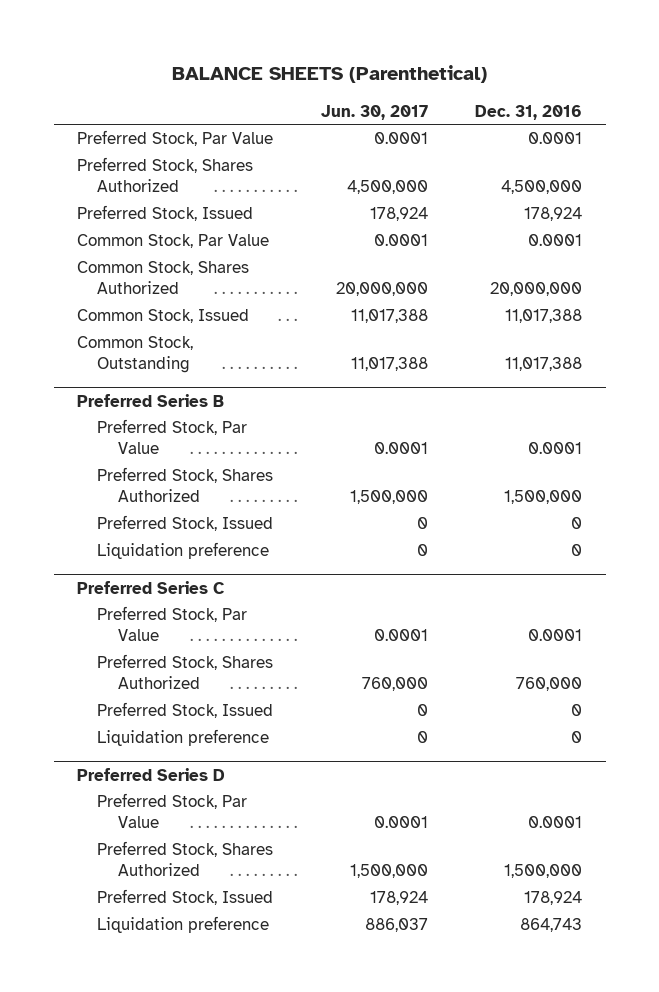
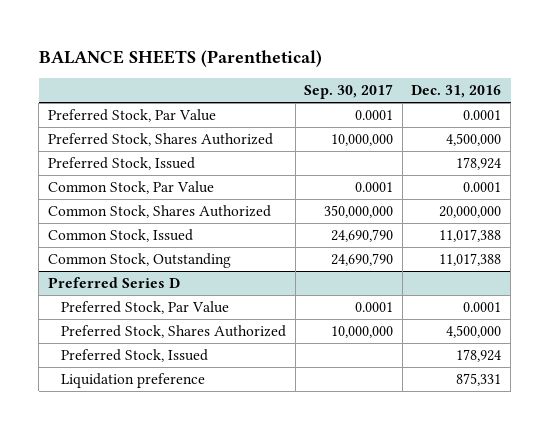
- | Jun. 30, 2017 | Dec. 31, 2016
+ | Sep. 30, 2017 | Dec. 31, 2016
- Preferred Series B
- Preferred Stock, Par Value | 0.0001 | 0.0001
- Preferred Stock, Shares Authorized | 1,500,000 | 1,500,000
- Preferred Stock, Issued | 0 | 0
- Liquidation preference | 0 | 0
- Preferred Series C
- Preferred Stock, Par Value | 0.0001 | 0.0001
- Preferred Stock, Shares Authorized | 760,000 | 760,000
- Preferred Stock, Issued | 0 | 0
- Liquidation preference | 0 | 0
@ Preferred Series D
- Preferred Stock, Shares Authorized | 1,500,000 | 1,500,000
+ Preferred Stock, Shares Authorized | 10,000,000 | 4,500,000
- Liquidation preference | 886,037 | 864,743
+ Liquidation preference | | 875,331

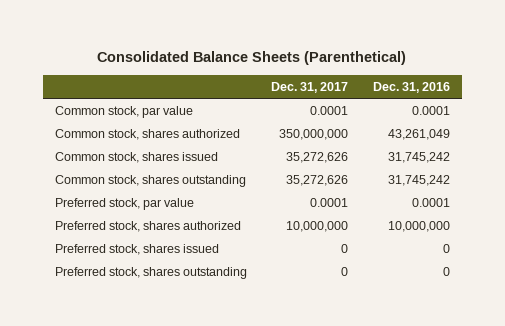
- BALANCE SHEETS (Parenthetical)
+ Consolidated Balance Sheets (Parenthetical)
- | Sep. 30, 2017 | Dec. 31, 2016
+ | Dec. 31, 2017 | Dec. 31, 2016
- Preferred Stock, Par Value | 0.0001 | 0.0001
- Preferred Stock, Shares Authorized | 10,000,000 | 4,500,000
- Preferred Stock, Issued | | 178,924
- Common Stock, Par Value | 0.0001 | 0.0001
- Common Stock, Shares Authorized | 350,000,000 | 20,000,000
- Common Stock, Issued | 24,690,790 | 11,017,388
- Common Stock, Outstanding | 24,690,790 | 11,017,388
- Preferred Series D
- Preferred Stock, Par Value | 0.0001 | 0.0001
- Preferred Stock, Shares Authorized | 10,000,000 | 4,500,000
- Preferred Stock, Issued | | 178,924
- Liquidation preference | | 875,331
+ Common stock, par value | 0.0001 | 0.0001
+ Common stock, shares authorized | 350,000,000 | 43,261,049
+ Common stock, shares issued | 35,272,626 | 31,745,242
+ Common stock, shares outstanding | 35,272,626 | 31,745,242
+ Preferred stock, par value | 0.0001 | 0.0001
+ Preferred stock, shares authorized | 10,000,000 | 10,000,000
+ Preferred stock, shares issued | 0 | 0
+ Preferred stock, shares outstanding | 0 | 0

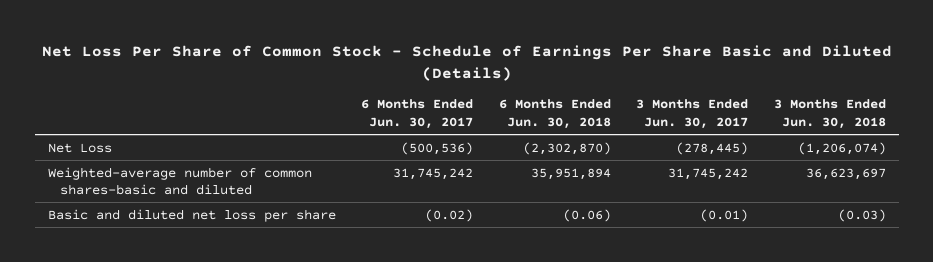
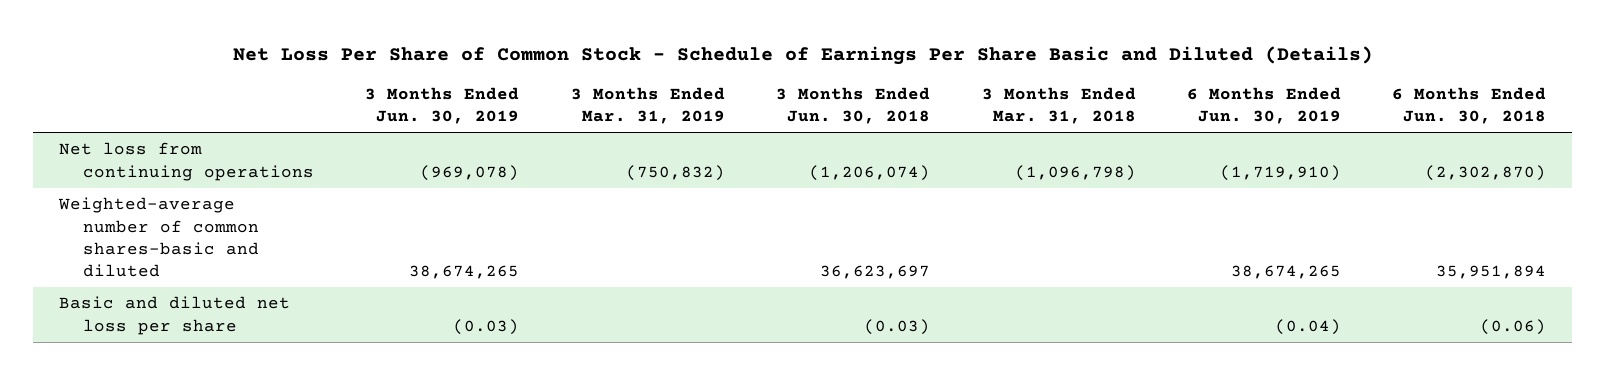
- | 6 Months Ended Jun. 30, 2017 | 6 Months Ended Jun. 30, 2018 | 3 Months Ended Jun. 30, 2017 | 3 Months Ended Jun. 30, 2018
+ | 3 Months Ended Jun. 30, 2019 | 3 Months Ended Mar. 31, 2019 | 3 Months Ended Jun. 30, 2018 | 3 Months Ended Mar. 31, 2018 | 6 Months Ended Jun. 30, 2019 | 6 Months Ended Jun. 30, 2018
- Net Loss | (500,536) | (2,302,870) | (278,445) | (1,206,074)
+ Net loss from continuing operations | (969,078) | (750,832) | (1,206,074) | (1,096,798) | (1,719,910) | (2,302,870)

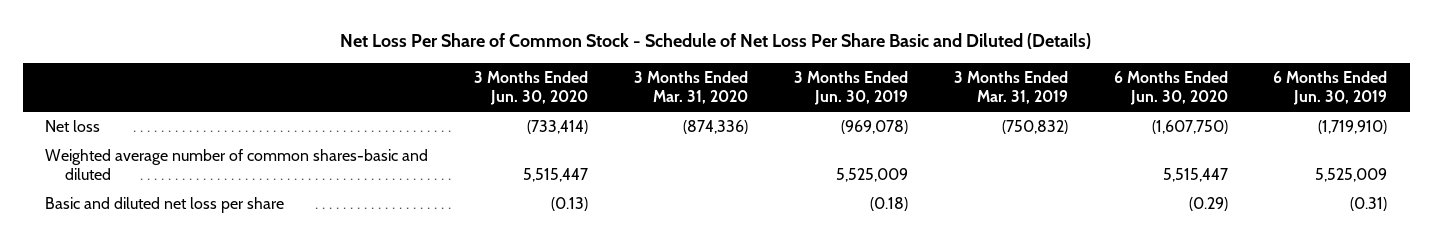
- Net Loss Per Share of Common Stock - Schedule of Earnings Per Share Basic and Diluted (Details)
+ Net Loss Per Share of Common Stock - Schedule of Net Loss Per Share Basic and Diluted (Details)
- | 3 Months Ended Jun. 30, 2019 | 3 Months Ended Mar. 31, 2019 | 3 Months Ended Jun. 30, 2018 | 3 Months Ended Mar. 31, 2018 | 6 Months Ended Jun. 30, 2019 | 6 Months Ended Jun. 30, 2018
+ | 3 Months Ended Jun. 30, 2020 | 3 Months Ended Mar. 31, 2020 | 3 Months Ended Jun. 30, 2019 | 3 Months Ended Mar. 31, 2019 | 6 Months Ended Jun. 30, 2020 | 6 Months Ended Jun. 30, 2019
- Net loss from continuing operations | (969,078) | (750,832) | (1,206,074) | (1,096,798) | (1,719,910) | (2,302,870)
- Weighted-average number of common shares-basic and diluted | 38,674,265 | | 36,623,697 | | 38,674,265 | 35,951,894
- Basic and diluted net loss per share | (0.03) | | (0.03) | | (0.04) | (0.06)
+ Net loss | (733,414) | (874,336) | (969,078) | (750,832) | (1,607,750) | (1,719,910)
+ Weighted average number of common shares-basic and diluted | 5,515,447 | | 5,525,009 | | 5,515,447 | 5,525,009
+ Basic and diluted net loss per share | (0.13) | | (0.18) | | (0.29) | (0.31)

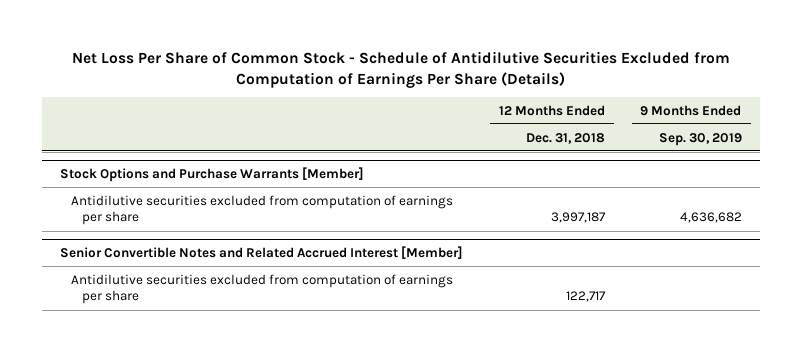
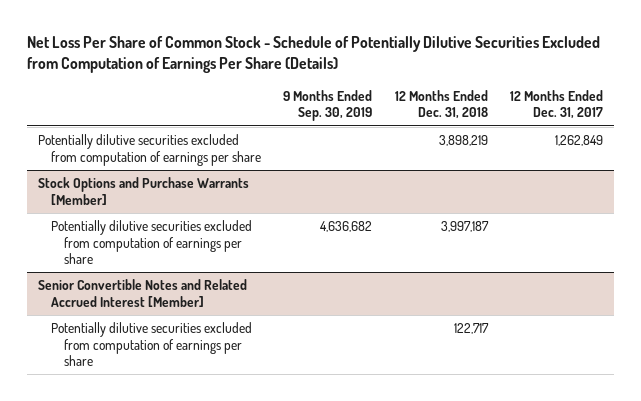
- Net Loss Per Share of Common Stock - Schedule of Antidilutive Securities Excluded from Computation of Earnings Per Share (Details)
+ Net Loss Per Share of Common Stock - Schedule of Potentially Dilutive Securities Excluded from Computation of Earnings Per Share (Details)
- | 12 Months Ended Dec. 31, 2018 | 9 Months Ended Sep. 30, 2019
+ | 9 Months Ended Sep. 30, 2019 | 12 Months Ended Dec. 31, 2018 | 12 Months Ended Dec. 31, 2017
+ Potentially dilutive securities excluded from computation of earnings per share | | 3,898,219 | 1,262,849
@ Stock Options and Purchase Warrants [Member]
- Antidilutive securities excluded from computation of earnings per share | 3,997,187 | 4,636,682
+ Potentially dilutive securities excluded from computation of earnings per share | 4,636,682 | 3,997,187 |
@ Senior Convertible Notes and Related Accrued Interest [Member]
- Antidilutive securities excluded from computation of earnings per share | 122,717 |
+ Potentially dilutive securities excluded from computation of earnings per share | | 122,717 |

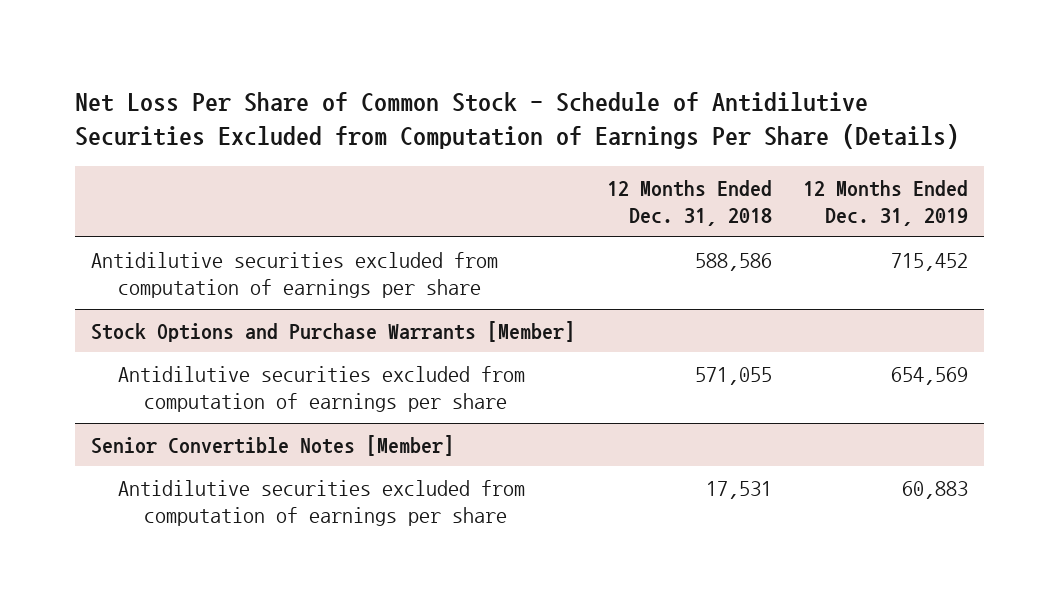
- Net Loss Per Share of Common Stock - Schedule of Potentially Dilutive Securities Excluded from Computation of Earnings Per Share (Details)
+ Net Loss Per Share of Common Stock - Schedule of Antidilutive Securities Excluded from Computation of Earnings Per Share (Details)
- | 9 Months Ended Sep. 30, 2019 | 12 Months Ended Dec. 31, 2018 | 12 Months Ended Dec. 31, 2017
+ | 12 Months Ended Dec. 31, 2018 | 12 Months Ended Dec. 31, 2019
- Potentially dilutive securities excluded from computation of earnings per share | | 3,898,219 | 1,262,849
+ Antidilutive securities excluded from computation of earnings per share | 588,586 | 715,452
@ Stock Options and Purchase Warrants [Member]
- Potentially dilutive securities excluded from computation of earnings per share | 4,636,682 | 3,997,187 |
- Senior Convertible Notes and Related Accrued Interest [Member]
- Potentially dilutive securities excluded from computation of earnings per share | | 122,717 |
@ Stock Options and Purchase Warrants [Member]
+ Antidilutive securities excluded from computation of earnings per share | 571,055 | 654,569
+ Senior Convertible Notes [Member]
+ Antidilutive securities excluded from computation of earnings per share | 17,531 | 60,883

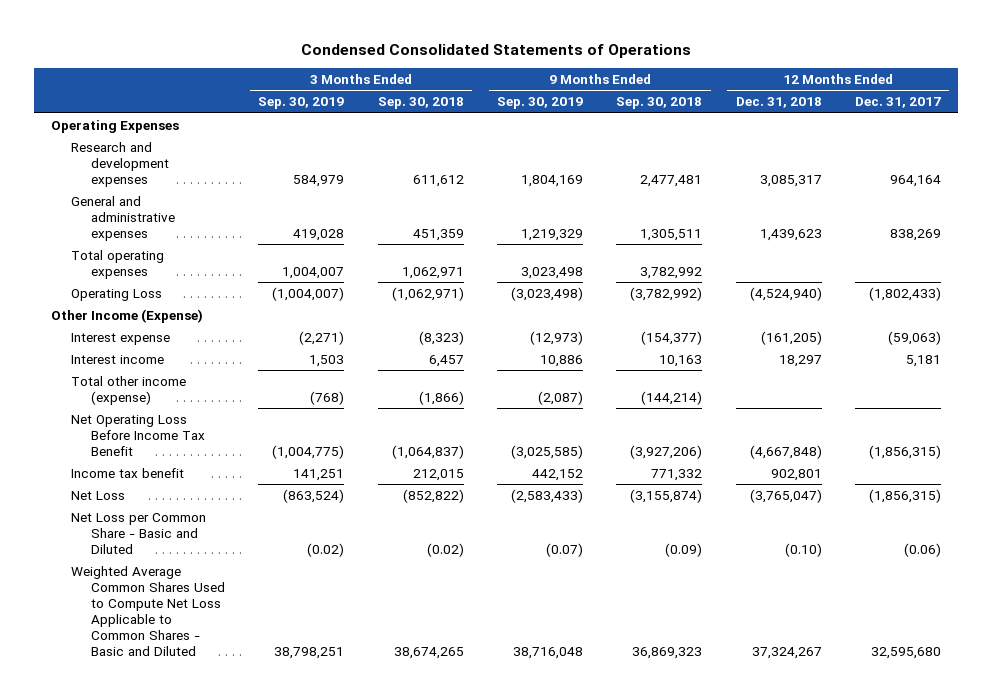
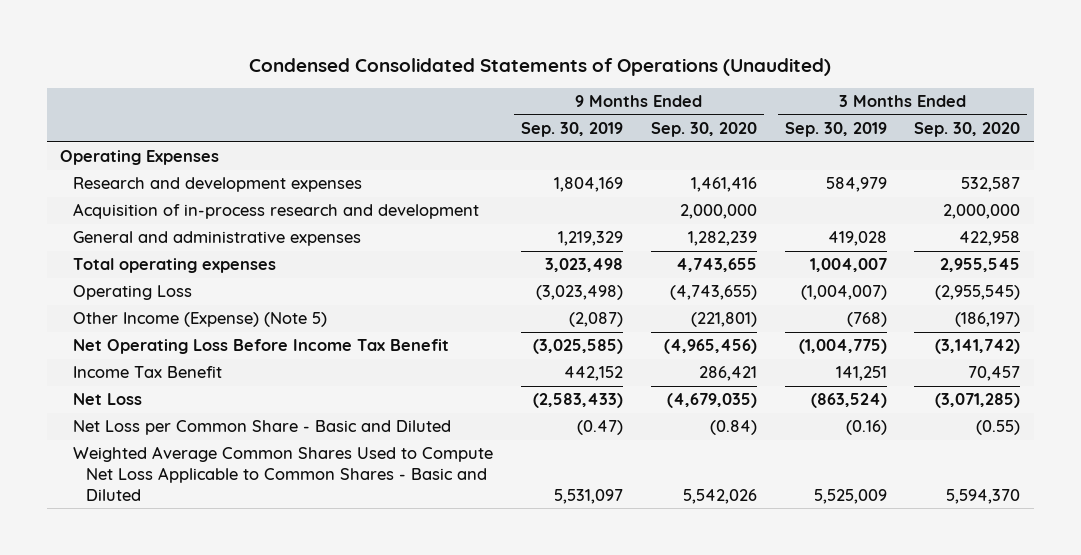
- Condensed Consolidated Statements of Operations
+ Condensed Consolidated Statements of Operations (Unaudited)
- | 3 Months Ended Sep. 30, 2019 | 3 Months Ended Sep. 30, 2018 | 9 Months Ended Sep. 30, 2019 | 9 Months Ended Sep. 30, 2018 | 12 Months Ended Dec. 31, 2018 | 12 Months Ended Dec. 31, 2017
+ | 9 Months Ended Sep. 30, 2019 | 9 Months Ended Sep. 30, 2020 | 3 Months Ended Sep. 30, 2019 | 3 Months Ended Sep. 30, 2020
+ Acquisition of in-process research and development | | 2,000,000 | | 2,000,000
- Other Income (Expense)
- Interest expense | (2,271) | (8,323) | (12,973) | (154,377) | (161,205) | (59,063)
- Interest income | 1,503 | 6,457 | 10,886 | 10,163 | 18,297 | 5,181
- Total other income (expense) | (768) | (1,866) | (2,087) | (144,214) | |
+ Other Income (Expense) (Note 5) | (2,087) | (221,801) | (768) | (186,197)
- Income tax benefit | 141,251 | 212,015 | 442,152 | 771,332 | 902,801 |
+ Income Tax Benefit | 442,152 | 286,421 | 141,251 | 70,457
- Net Loss per Common Share - Basic and Diluted | (0.02) | (0.02) | (0.07) | (0.09) | (0.10) | (0.06)
- Weighted Average Common Shares Used to Compute Net Loss Applicable to Common Shares - Basic and Diluted | 38,798,251 | 38,674,265 | 38,716,048 | 36,869,323 | 37,324,267 | 32,595,680
+ Net Loss per Common Share - Basic and Diluted | (0.47) | (0.84) | (0.16) | (0.55)
+ Weighted Average Common Shares Used to Compute Net Loss Applicable to Common Shares - Basic and Diluted | 5,531,097 | 5,542,026 | 5,525,009 | 5,594,370

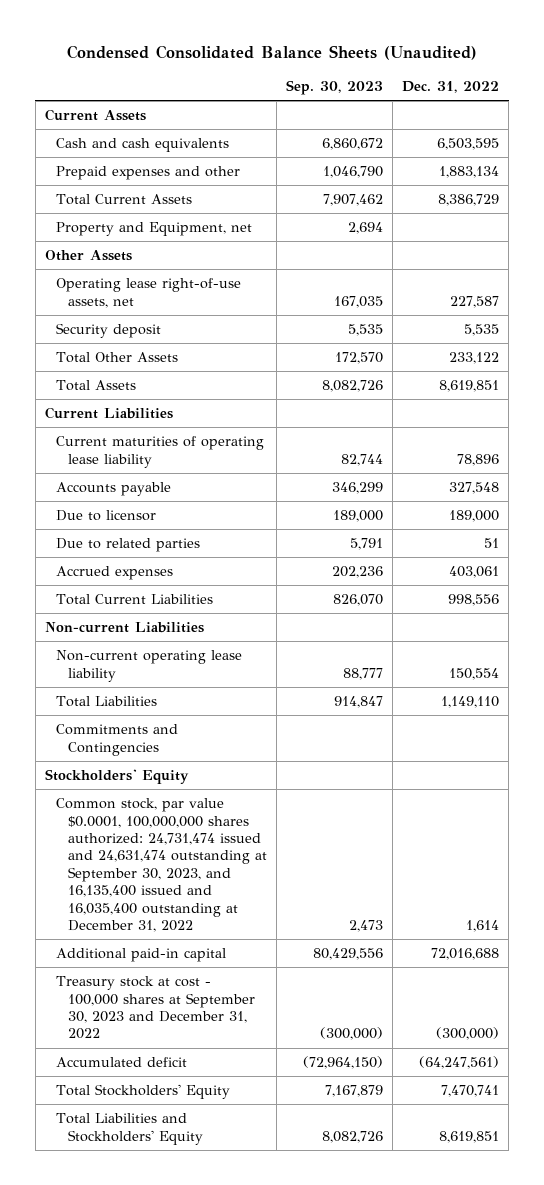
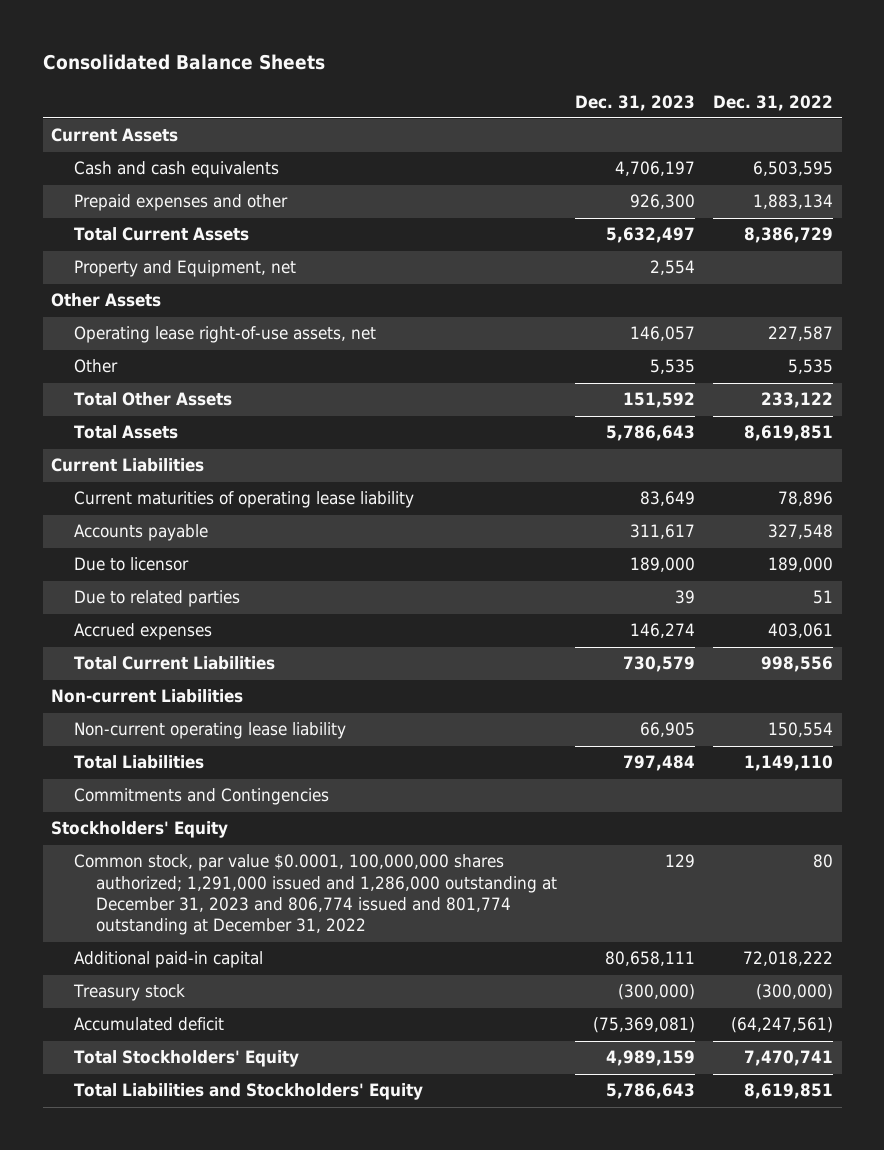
- Condensed Consolidated Balance Sheets (Unaudited)
+ Consolidated Balance Sheets
- | Sep. 30, 2023 | Dec. 31, 2022
+ | Dec. 31, 2023 | Dec. 31, 2022
- Security deposit | 5,535 | 5,535
+ Other | 5,535 | 5,535
- Common stock, par value $0.0001, 100,000,000 shares authorized: 24,731,474 issued and 24,631,474 outstanding at September 30, 2023, and 16,135,400 issued and 16,035,400 outstanding at December 31, 2022 | 2,473 | 1,614
- Additional paid-in capital | 80,429,556 | 72,016,688
- Treasury stock at cost - 100,000 shares at September 30, 2023 and December 31, 2022 | (300,000) | (300,000)
+ Common stock, par value $0.0001, 100,000,000 shares authorized; 1,291,000 issued and 1,286,000 outstanding at December 31, 2023 and 806,774 issued and 801,774 outstanding at December 31, 2022 | 129 | 80
+ Additional paid-in capital | 80,658,111 | 72,018,222
+ Treasury stock | (300,000) | (300,000)

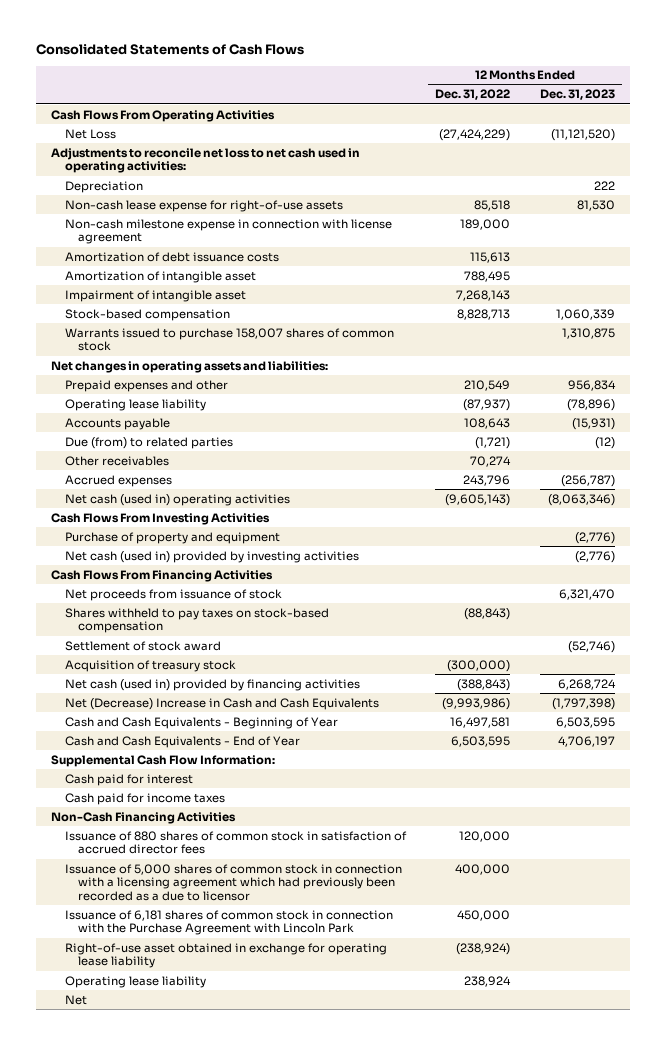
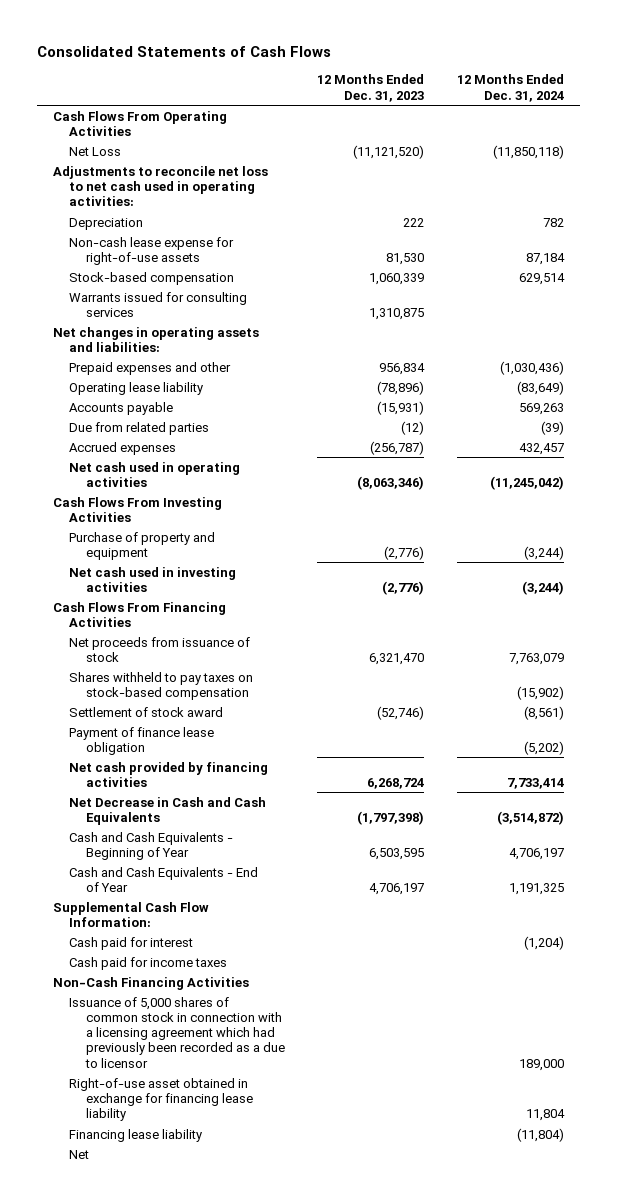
- | 12 Months Ended Dec. 31, 2022 | 12 Months Ended Dec. 31, 2023
+ | 12 Months Ended Dec. 31, 2023 | 12 Months Ended Dec. 31, 2024
- Non-cash milestone expense in connection with license agreement | 189,000 |
- Amortization of debt issuance costs | 115,613 |
- Amortization of intangible asset | 788,495 |
- Impairment of intangible asset | 7,268,143 |
- Warrants issued to purchase 158,007 shares of common stock | | 1,310,875
+ Warrants issued for consulting services | 1,310,875 |
- Due (from) to related parties | (1,721) | (12)
- Other receivables | 70,274 |
+ Due from related parties | (12) | (39)
- Net cash (used in) operating activities | (9,605,143) | (8,063,346)
+ Net cash used in operating activities | (8,063,346) | (11,245,042)
- Net cash (used in) provided by investing activities | | (2,776)
+ Net cash used in investing activities | (2,776) | (3,244)
- Acquisition of treasury stock | (300,000) |
- Net cash (used in) provided by financing activities | (388,843) | 6,268,724
- Net (Decrease) Increase in Cash and Cash Equivalents | (9,993,986) | (1,797,398)
+ Payment of finance lease obligation | | (5,202)
+ Net cash provided by financing activities | 6,268,724 | 7,733,414
+ Net Decrease in Cash and Cash Equivalents | (1,797,398) | (3,514,872)
- Issuance of 880 shares of common stock in satisfaction of accrued director fees | 120,000 |
- Issuance of 6,181 shares of common stock in connection with the Purchase Agreement with Lincoln Park | 450,000 |
- Right-of-use asset obtained in exchange for operating lease liability | (238,924) |
- Operating lease liability | 238,924 |
+ Right-of-use asset obtained in exchange for financing lease liability | | 11,804
+ Financing lease liability | | (11,804)

